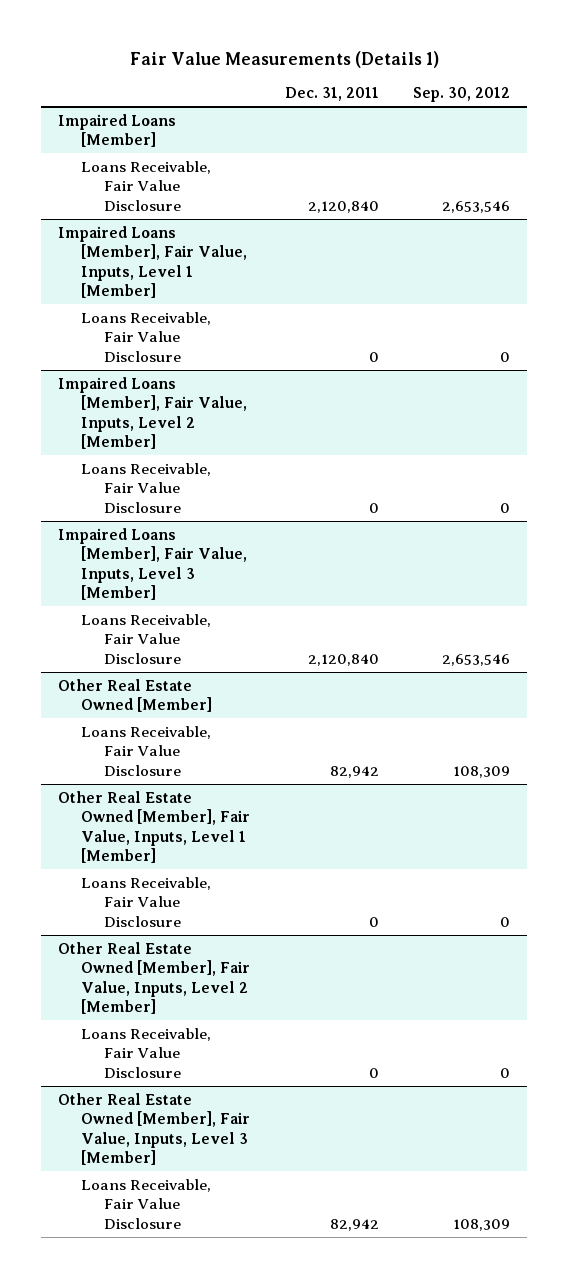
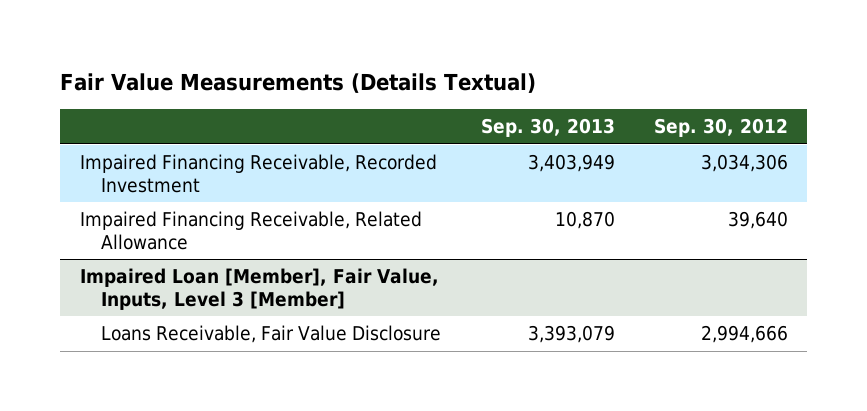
- Fair Value Measurements (Details 1)
+ Fair Value Measurements (Details Textual)
- | Dec. 31, 2011 | Sep. 30, 2012
+ | Sep. 30, 2013 | Sep. 30, 2012
- Impaired Loans [Member]
- Loans Receivable, Fair Value Disclosure | 2,120,840 | 2,653,546
- Impaired Loans [Member], Fair Value, Inputs, Level 1 [Member]
- Loans Receivable, Fair Value Disclosure | 0 | 0
- Impaired Loans [Member], Fair Value, Inputs, Level 2 [Member]
- Loans Receivable, Fair Value Disclosure | 0 | 0
- Impaired Loans [Member], Fair Value, Inputs, Level 3 [Member]
- Loans Receivable, Fair Value Disclosure | 2,120,840 | 2,653,546
- Other Real Estate Owned [Member]
- Loans Receivable, Fair Value Disclosure | 82,942 | 108,309
- Other Real Estate Owned [Member], Fair Value, Inputs, Level 1 [Member]
- Loans Receivable, Fair Value Disclosure | 0 | 0
- Other Real Estate Owned [Member], Fair Value, Inputs, Level 2 [Member]
- Loans Receivable, Fair Value Disclosure | 0 | 0
- Other Real Estate Owned [Member], Fair Value, Inputs, Level 3 [Member]
- Loans Receivable, Fair Value Disclosure | 82,942 | 108,309
+ Impaired Financing Receivable, Recorded Investment | 3,403,949 | 3,034,306
+ Impaired Financing Receivable, Related Allowance | 10,870 | 39,640
+ Impaired Loan [Member], Fair Value, Inputs, Level 3 [Member]
+ Loans Receivable, Fair Value Disclosure | 3,393,079 | 2,994,666

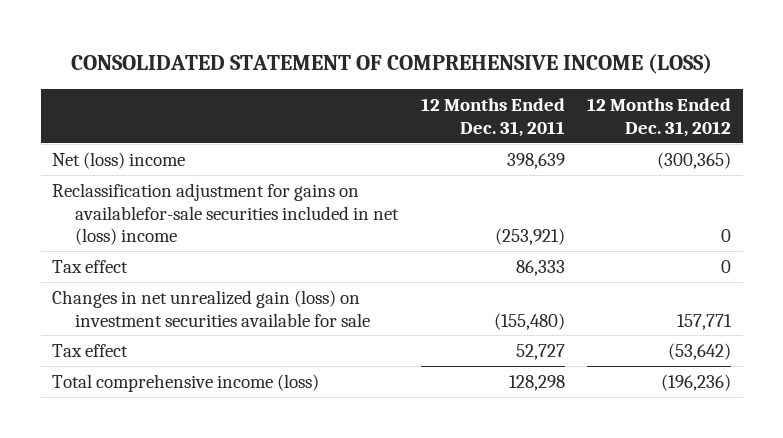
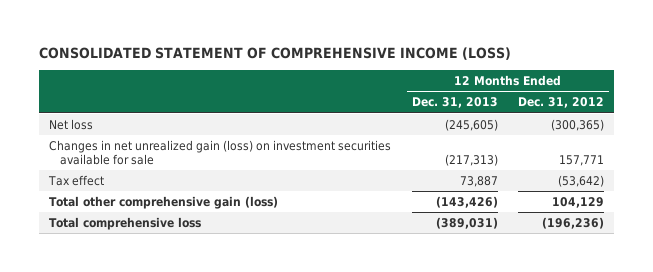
- | 12 Months Ended Dec. 31, 2011 | 12 Months Ended Dec. 31, 2012
+ | 12 Months Ended Dec. 31, 2013 | 12 Months Ended Dec. 31, 2012
- Net (loss) income | 398,639 | (300,365)
- Reclassification adjustment for gains on availablefor-sale securities included in net (loss) income | (253,921) | 0
- Tax effect | 86,333 | 0
+ Net loss | (245,605) | (300,365)
- Total comprehensive income (loss) | 128,298 | (196,236)
+ Total other comprehensive gain (loss) | (143,426) | 104,129
+ Total comprehensive loss | (389,031) | (196,236)

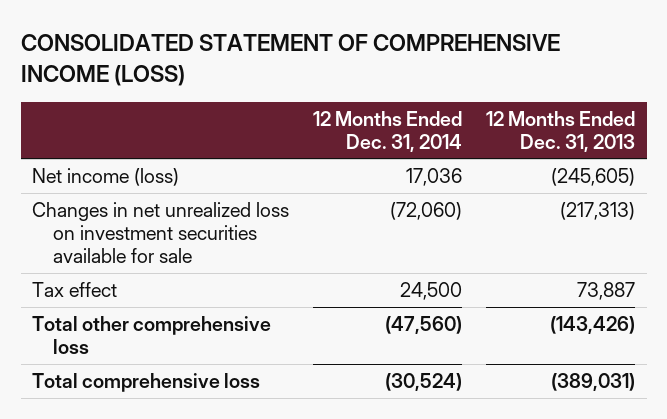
- | 12 Months Ended Dec. 31, 2013 | 12 Months Ended Dec. 31, 2012
+ | 12 Months Ended Dec. 31, 2014 | 12 Months Ended Dec. 31, 2013
- Net loss | (245,605) | (300,365)
- Changes in net unrealized gain (loss) on investment securities available for sale | (217,313) | 157,771
+ Net income (loss) | 17,036 | (245,605)
+ Changes in net unrealized loss on investment securities available for sale | (72,060) | (217,313)
- Total other comprehensive gain (loss) | (143,426) | 104,129
+ Total other comprehensive loss | (47,560) | (143,426)

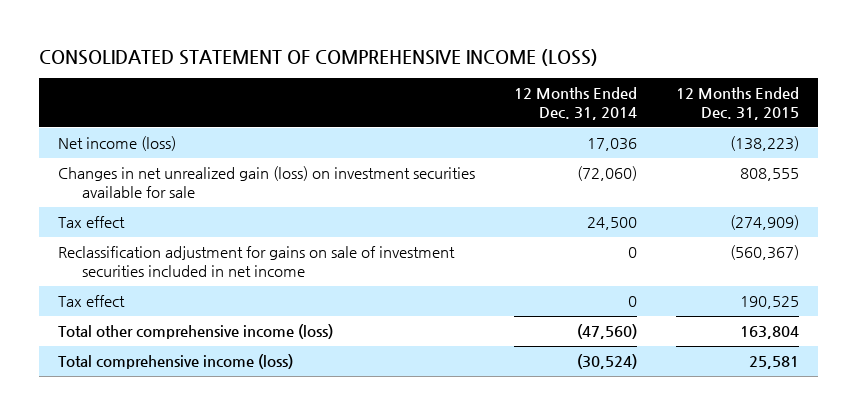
- | 12 Months Ended Dec. 31, 2014 | 12 Months Ended Dec. 31, 2013
+ | 12 Months Ended Dec. 31, 2014 | 12 Months Ended Dec. 31, 2015
- Changes in net unrealized loss on investment securities available for sale | (72,060) | (217,313)
+ Changes in net unrealized gain (loss) on investment securities available for sale | (72,060) | 808,555
- Total other comprehensive loss | (47,560) | (143,426)
- Total comprehensive loss | (30,524) | (389,031)
+ Reclassification adjustment for gains on sale of investment securities included in net income | 0 | (560,367)
+ Tax effect | 0 | 190,525
+ Total other comprehensive income (loss) | (47,560) | 163,804
+ Total comprehensive income (loss) | (30,524) | 25,581

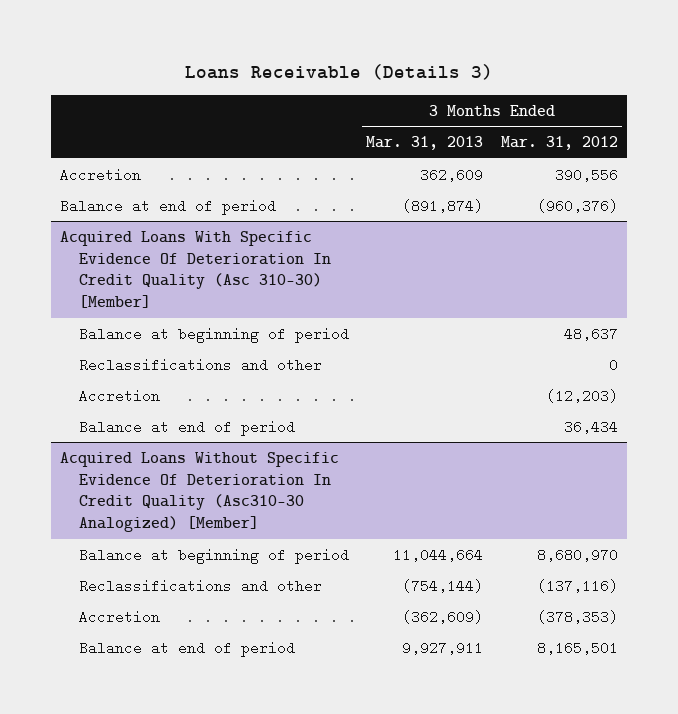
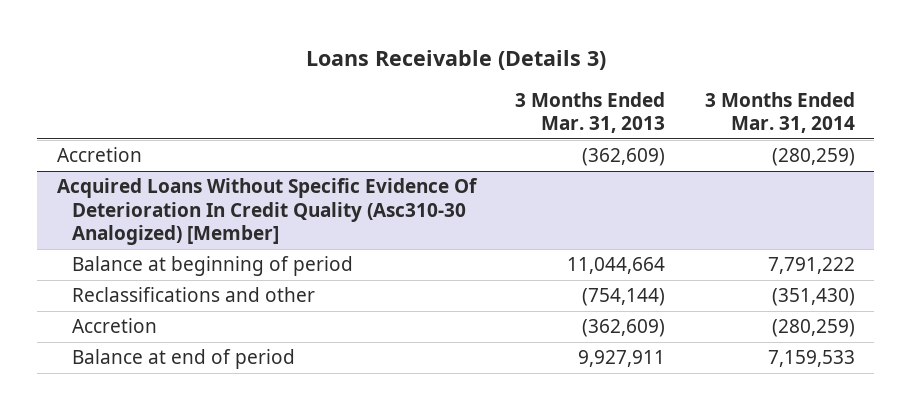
- | 3 Months Ended Mar. 31, 2013 | 3 Months Ended Mar. 31, 2012
+ | 3 Months Ended Mar. 31, 2013 | 3 Months Ended Mar. 31, 2014
- Accretion | 362,609 | 390,556
- Balance at end of period | (891,874) | (960,376)
- Acquired Loans With Specific Evidence Of Deterioration In Credit Quality (Asc 310-30) [Member]
- Balance at beginning of period | | 48,637
- Reclassifications and other | | 0
- Accretion | | (12,203)
- Balance at end of period | | 36,434
+ Accretion | (362,609) | (280,259)

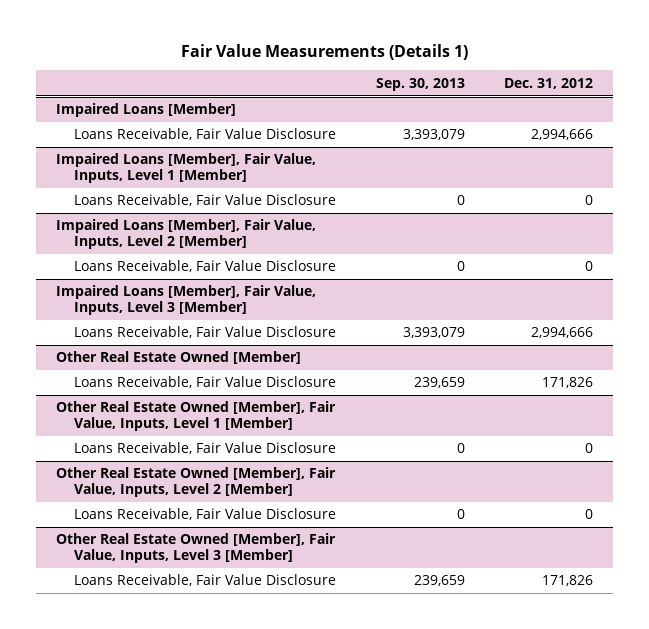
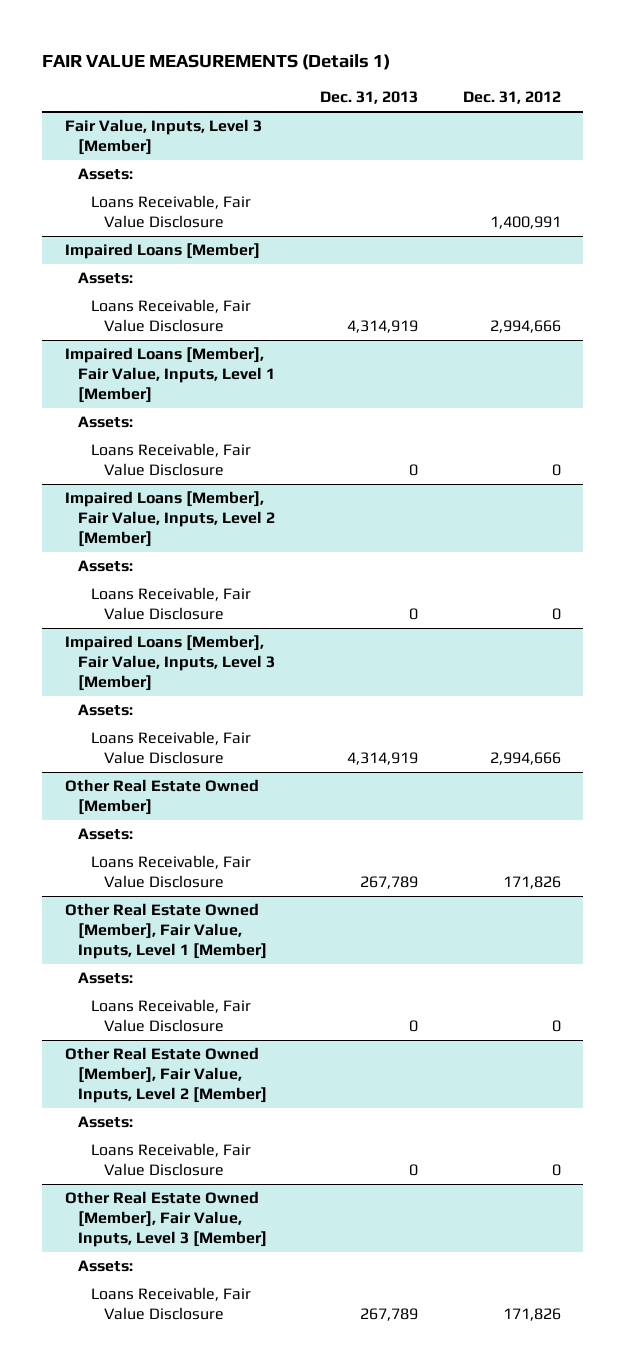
- Fair Value Measurements (Details 1)
+ FAIR VALUE MEASUREMENTS (Details 1)
- | Sep. 30, 2013 | Dec. 31, 2012
+ | Dec. 31, 2013 | Dec. 31, 2012
+ Fair Value, Inputs, Level 3 [Member]
+ Assets:
+ Loans Receivable, Fair Value Disclosure | | 1,400,991
@ Impaired Loans [Member]
+ Assets:
@ Impaired Loans [Member], Fair Value, Inputs, Level 1 [Member]
+ Assets:
@ Impaired Loans [Member], Fair Value, Inputs, Level 2 [Member]
+ Assets:
@ Impaired Loans [Member], Fair Value, Inputs, Level 3 [Member]
+ Assets:
@ Other Real Estate Owned [Member]
+ Assets:
@ Other Real Estate Owned [Member], Fair Value, Inputs, Level 1 [Member]
+ Assets:
@ Other Real Estate Owned [Member], Fair Value, Inputs, Level 2 [Member]
+ Assets:
@ Other Real Estate Owned [Member], Fair Value, Inputs, Level 3 [Member]
+ Assets:

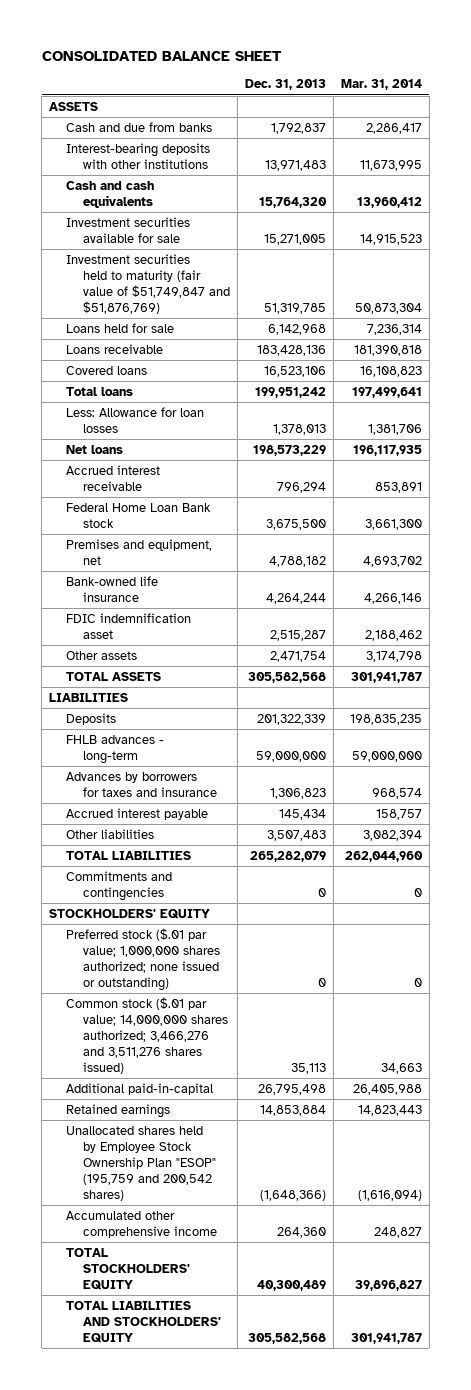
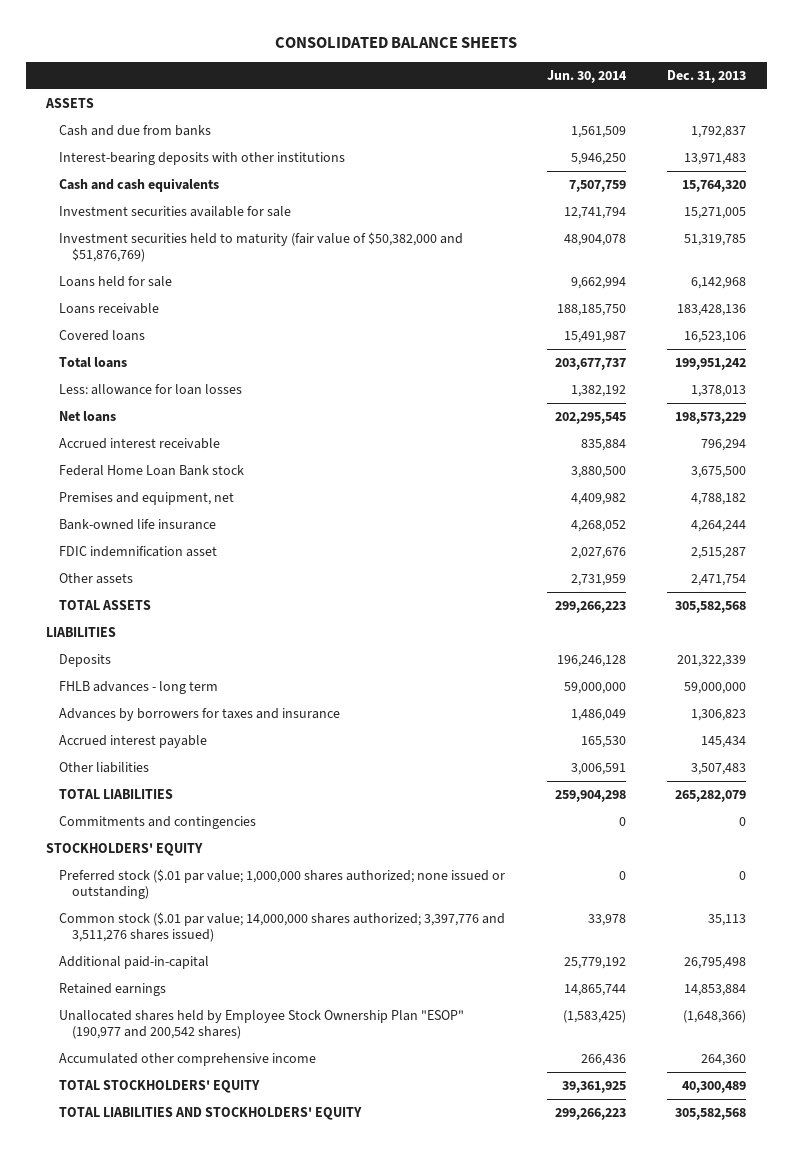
- CONSOLIDATED BALANCE SHEET
+ CONSOLIDATED BALANCE SHEETS
- | Dec. 31, 2013 | Mar. 31, 2014
+ | Jun. 30, 2014 | Dec. 31, 2013
- Investment securities held to maturity (fair value of $51,749,847 and $51,876,769) | 51,319,785 | 50,873,304
+ Investment securities held to maturity (fair value of $50,382,000 and $51,876,769) | 48,904,078 | 51,319,785
- Less: Allowance for loan losses | 1,378,013 | 1,381,706
+ Less: allowance for loan losses | 1,382,192 | 1,378,013
- FHLB advances - long-term | 59,000,000 | 59,000,000
+ FHLB advances - long term | 59,000,000 | 59,000,000
- Common stock ($.01 par value; 14,000,000 shares authorized; 3,466,276 and 3,511,276 shares issued) | 35,113 | 34,663
+ Common stock ($.01 par value; 14,000,000 shares authorized; 3,397,776 and 3,511,276 shares issued) | 33,978 | 35,113
- Unallocated shares held by Employee Stock Ownership Plan "ESOP" (195,759 and 200,542 shares) | (1,648,366) | (1,616,094)
+ Unallocated shares held by Employee Stock Ownership Plan "ESOP" (190,977 and 200,542 shares) | (1,583,425) | (1,648,366)

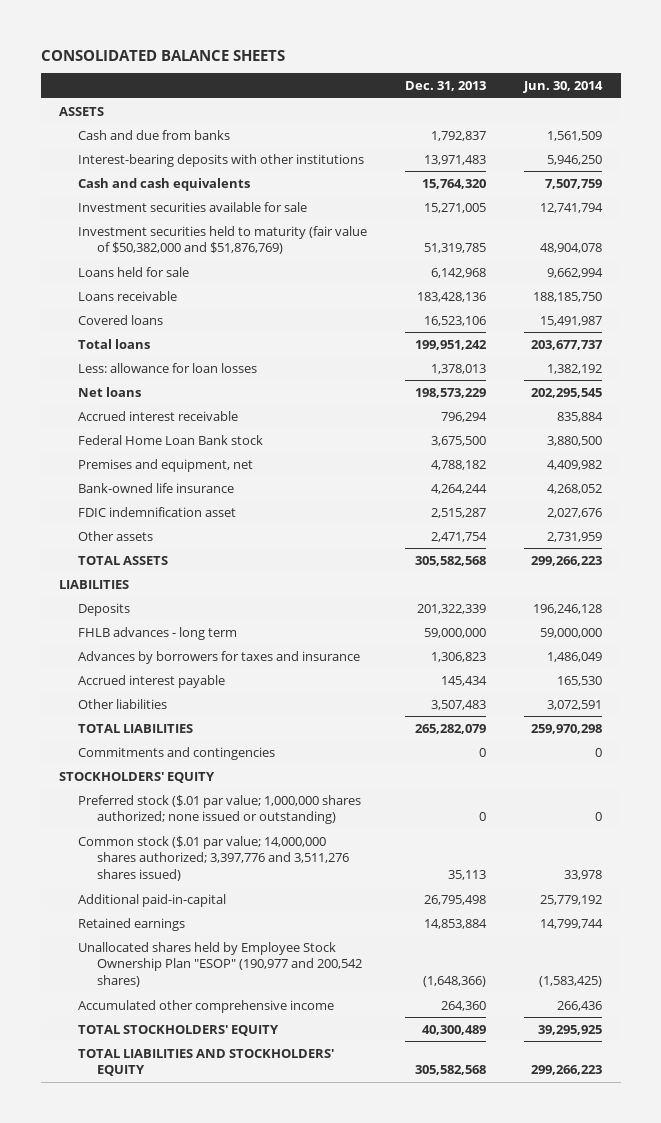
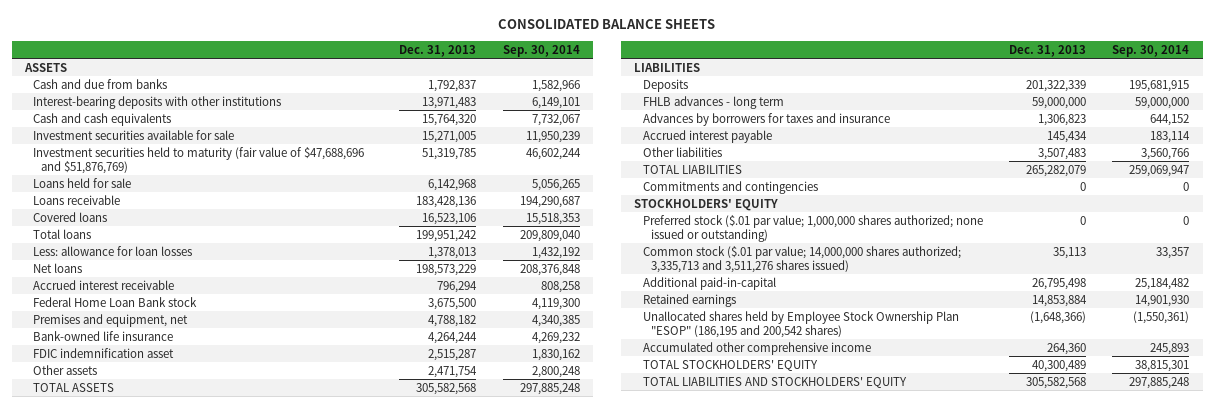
- | Dec. 31, 2013 | Jun. 30, 2014
+ | Dec. 31, 2013 | Sep. 30, 2014
- Investment securities held to maturity (fair value of $50,382,000 and $51,876,769) | 51,319,785 | 48,904,078
+ Investment securities held to maturity (fair value of $47,688,696 and $51,876,769) | 51,319,785 | 46,602,244
- Common stock ($.01 par value; 14,000,000 shares authorized; 3,397,776 and 3,511,276 shares issued) | 35,113 | 33,978
+ Common stock ($.01 par value; 14,000,000 shares authorized; 3,335,713 and 3,511,276 shares issued) | 35,113 | 33,357
- Unallocated shares held by Employee Stock Ownership Plan "ESOP" (190,977 and 200,542 shares) | (1,648,366) | (1,583,425)
+ Unallocated shares held by Employee Stock Ownership Plan "ESOP" (186,195 and 200,542 shares) | (1,648,366) | (1,550,361)

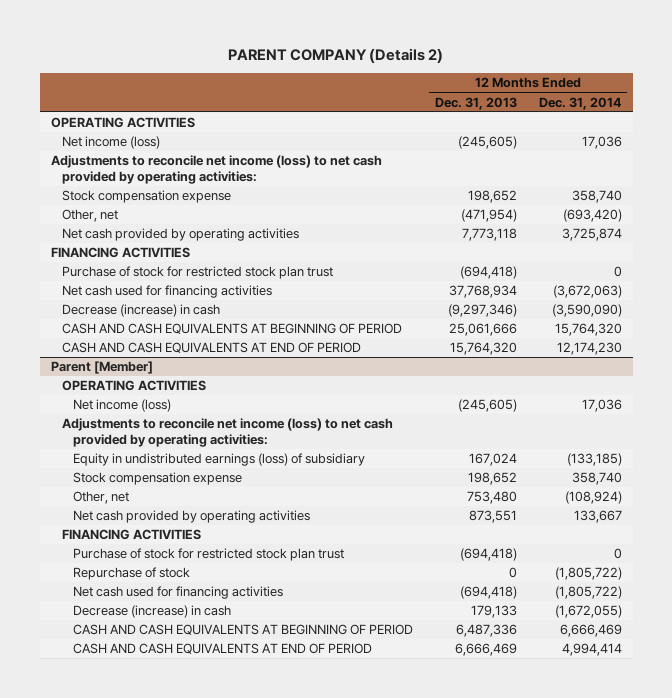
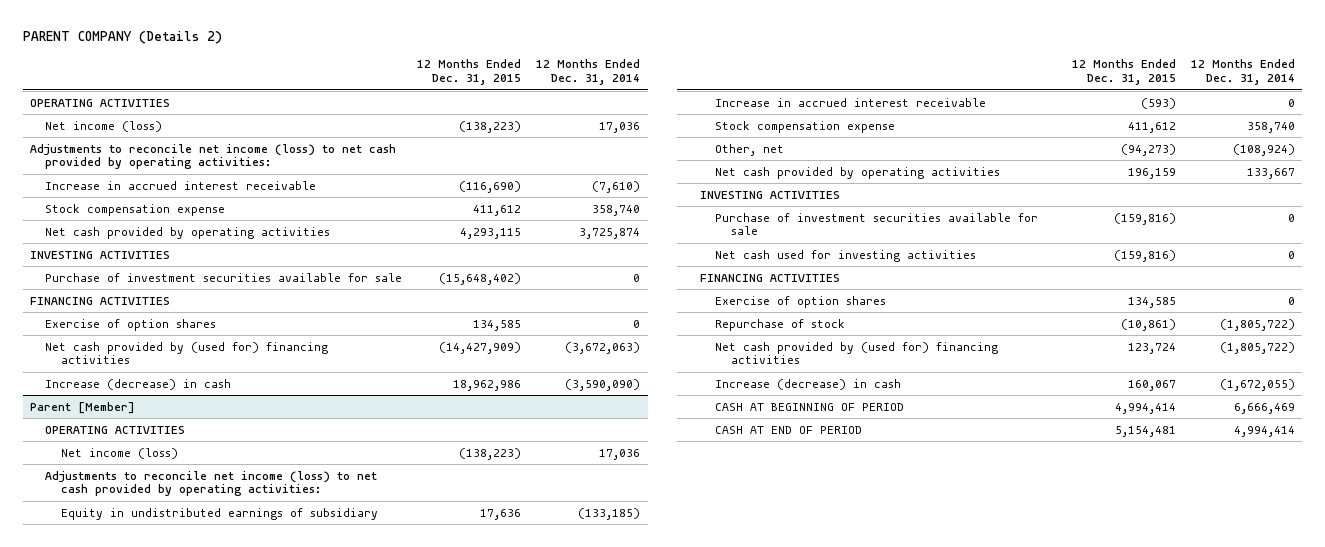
- | 12 Months Ended Dec. 31, 2013 | 12 Months Ended Dec. 31, 2014
+ | 12 Months Ended Dec. 31, 2015 | 12 Months Ended Dec. 31, 2014
+ Increase in accrued interest receivable | (116,690) | (7,610)
- Other, net | (471,954) | (693,420)
+ INVESTING ACTIVITIES
+ Purchase of investment securities available for sale | (15,648,402) | 0
- Purchase of stock for restricted stock plan trust | (694,418) | 0
- Net cash used for financing activities | 37,768,934 | (3,672,063)
- Decrease (increase) in cash | (9,297,346) | (3,590,090)
- CASH AND CASH EQUIVALENTS AT BEGINNING OF PERIOD | 25,061,666 | 15,764,320
- CASH AND CASH EQUIVALENTS AT END OF PERIOD | 15,764,320 | 12,174,230
+ Exercise of option shares | 134,585 | 0
+ Net cash provided by (used for) financing activities | (14,427,909) | (3,672,063)
+ Increase (decrease) in cash | 18,962,986 | (3,590,090)
@ Parent [Member]
- Equity in undistributed earnings (loss) of subsidiary | 167,024 | (133,185)
+ Equity in undistributed earnings of subsidiary | 17,636 | (133,185)
+ Increase in accrued interest receivable | (593) | 0
+ INVESTING ACTIVITIES
+ Purchase of investment securities available for sale | (159,816) | 0
+ Net cash used for investing activities | (159,816) | 0
- Purchase of stock for restricted stock plan trust | (694,418) | 0
+ Exercise of option shares | 134,585 | 0
- Net cash used for financing activities | (694,418) | (1,805,722)
- Decrease (increase) in cash | 179,133 | (1,672,055)
- CASH AND CASH EQUIVALENTS AT BEGINNING OF PERIOD | 6,487,336 | 6,666,469
- CASH AND CASH EQUIVALENTS AT END OF PERIOD | 6,666,469 | 4,994,414
+ Net cash provided by (used for) financing activities | 123,724 | (1,805,722)
+ Increase (decrease) in cash | 160,067 | (1,672,055)
+ CASH AT BEGINNING OF PERIOD | 4,994,414 | 6,666,469
+ CASH AT END OF PERIOD | 5,154,481 | 4,994,414

